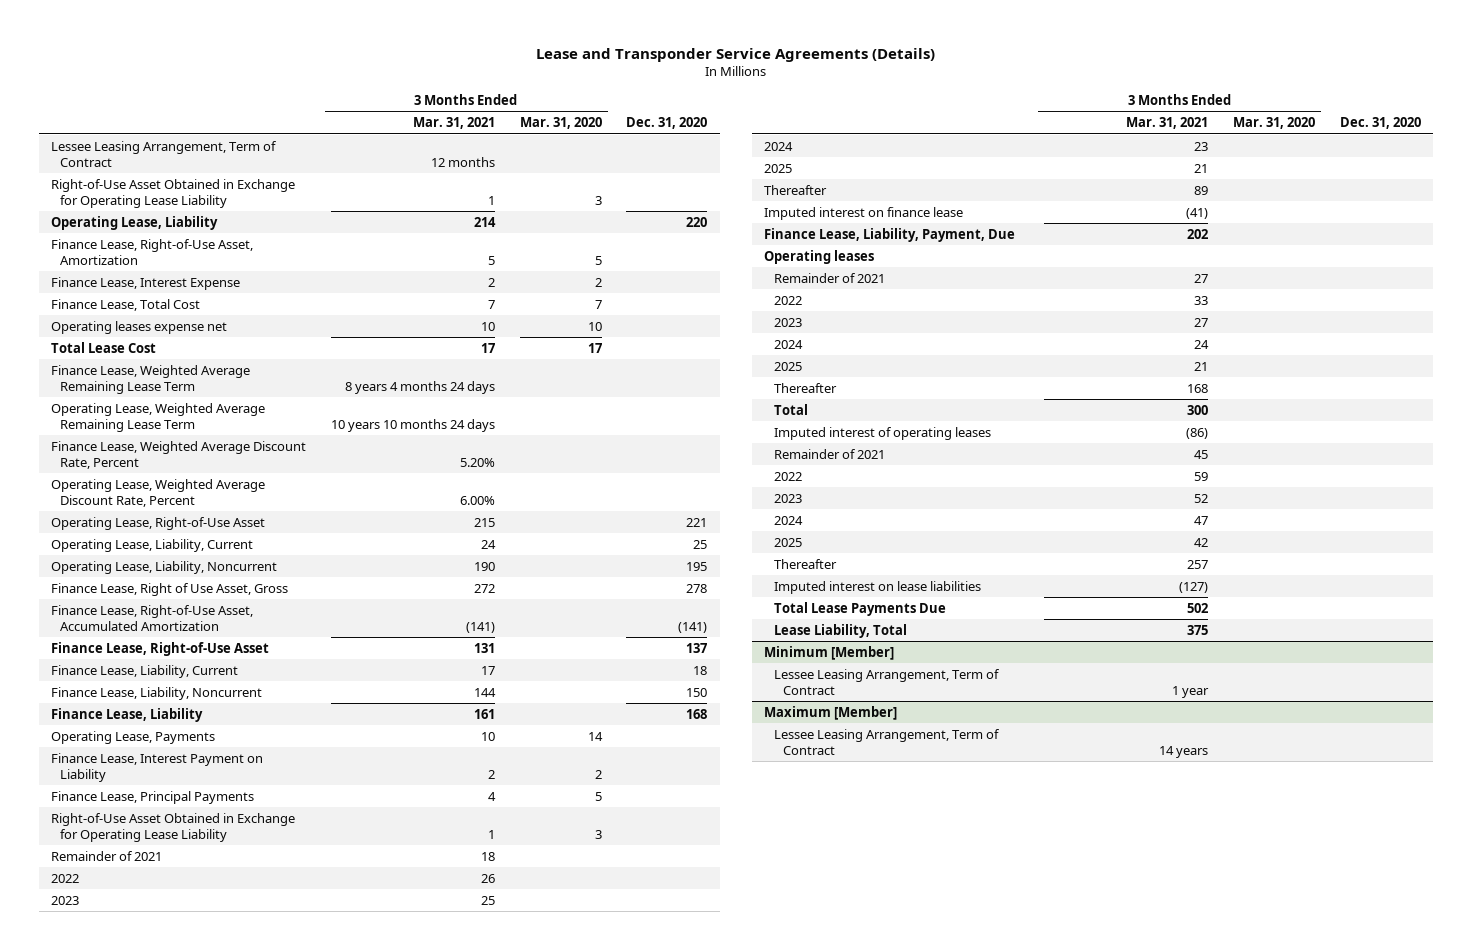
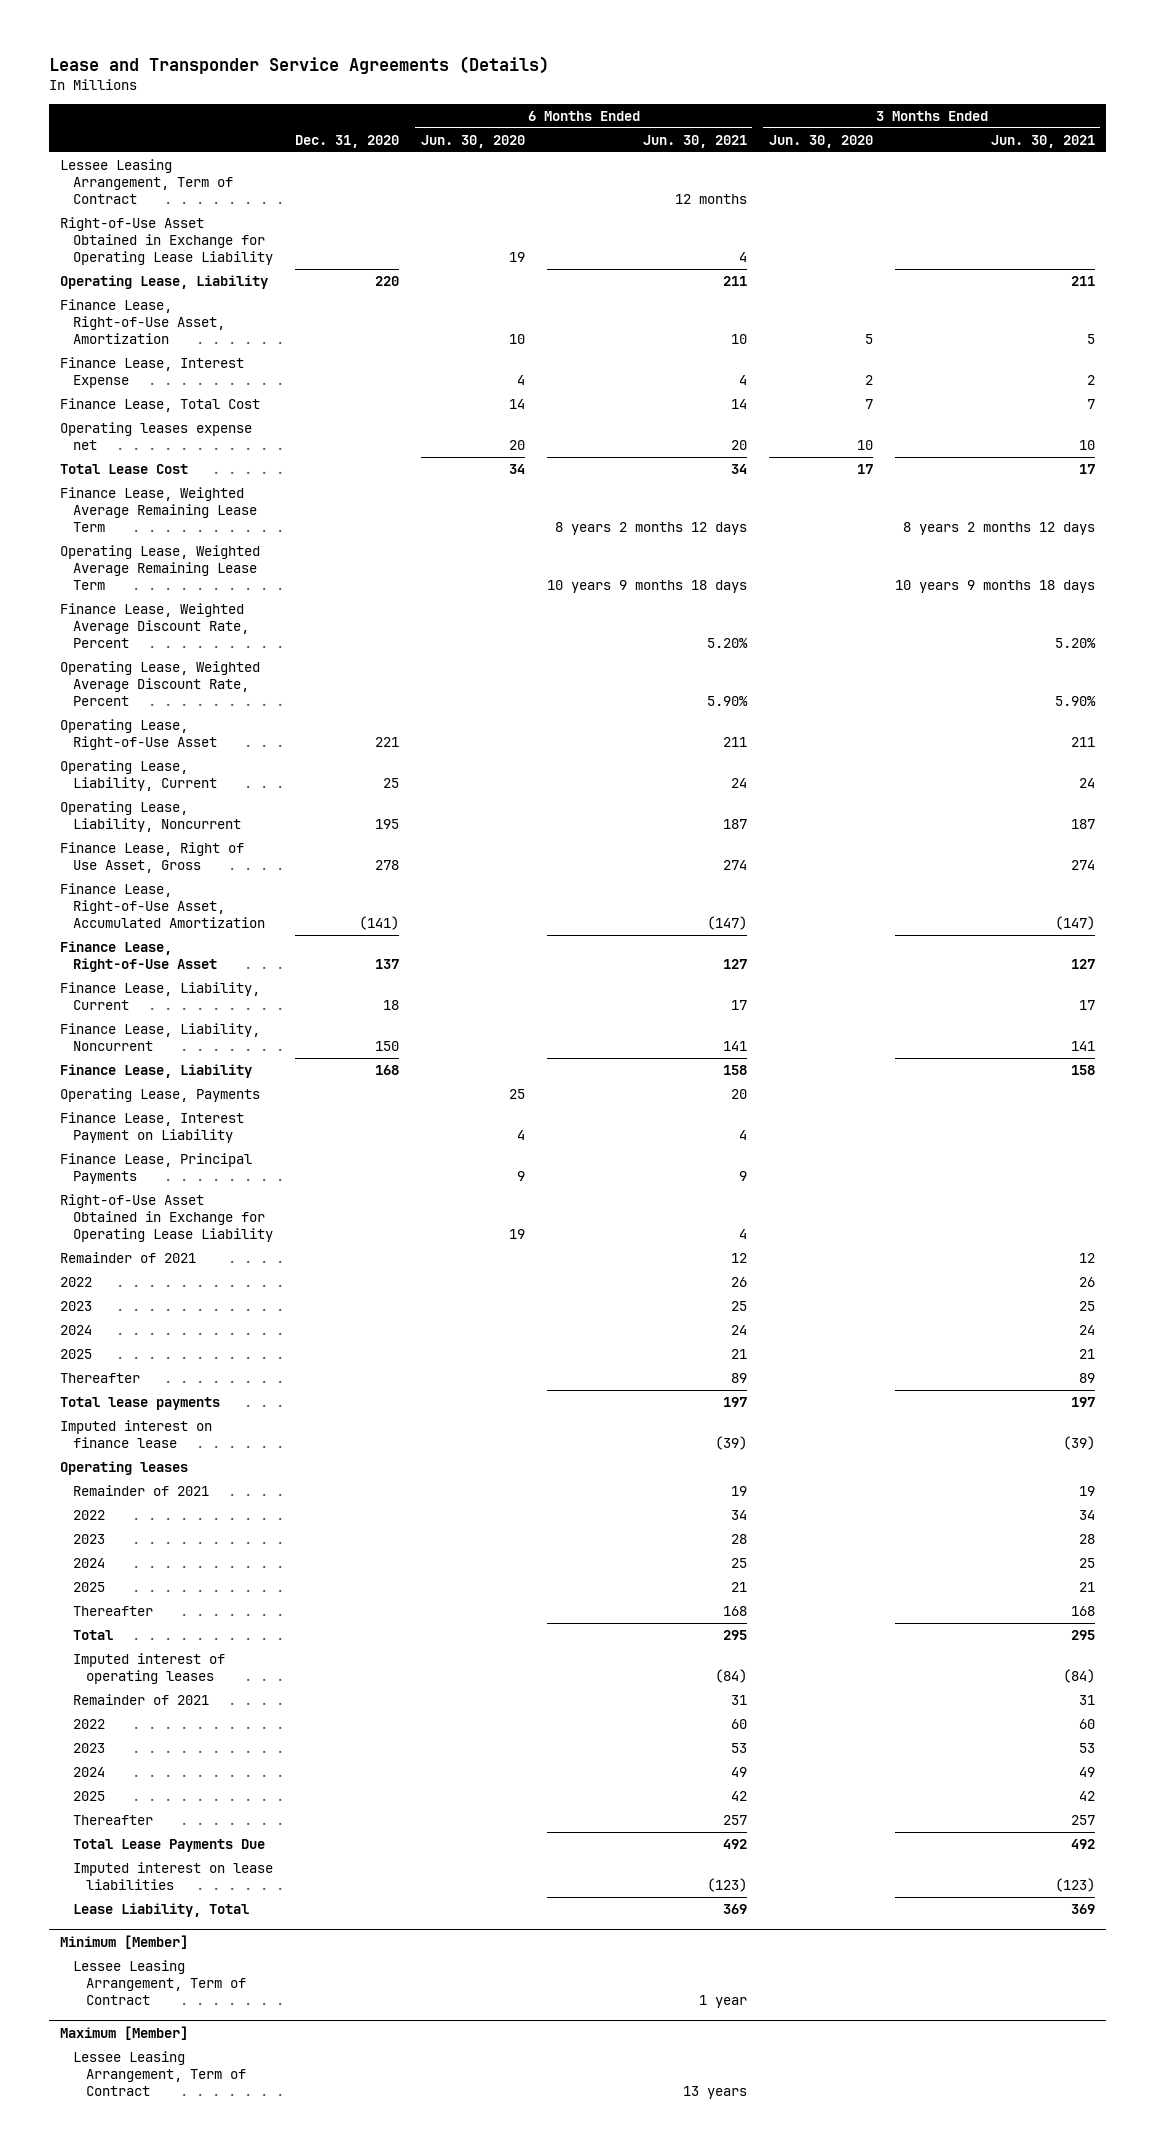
- | 3 Months Ended Mar. 31, 2021 | 3 Months Ended Mar. 31, 2020 | Dec. 31, 2020
+ | Dec. 31, 2020 | 6 Months Ended Jun. 30, 2020 | 6 Months Ended Jun. 30, 2021 | 3 Months Ended Jun. 30, 2020 | 3 Months Ended Jun. 30, 2021
+ Total lease payments | | | 197 | | 197
- Finance Lease, Liability, Payment, Due | 202 | |
moved down: Imputed interest on lease liabilities | | | (123) | | (123)

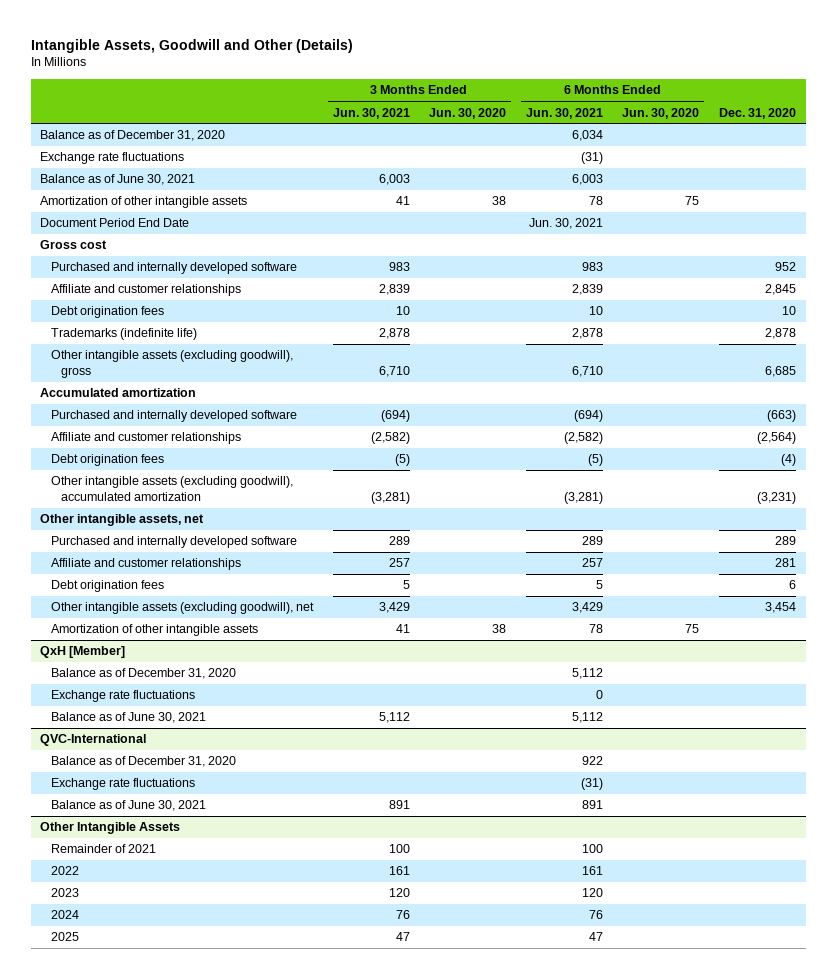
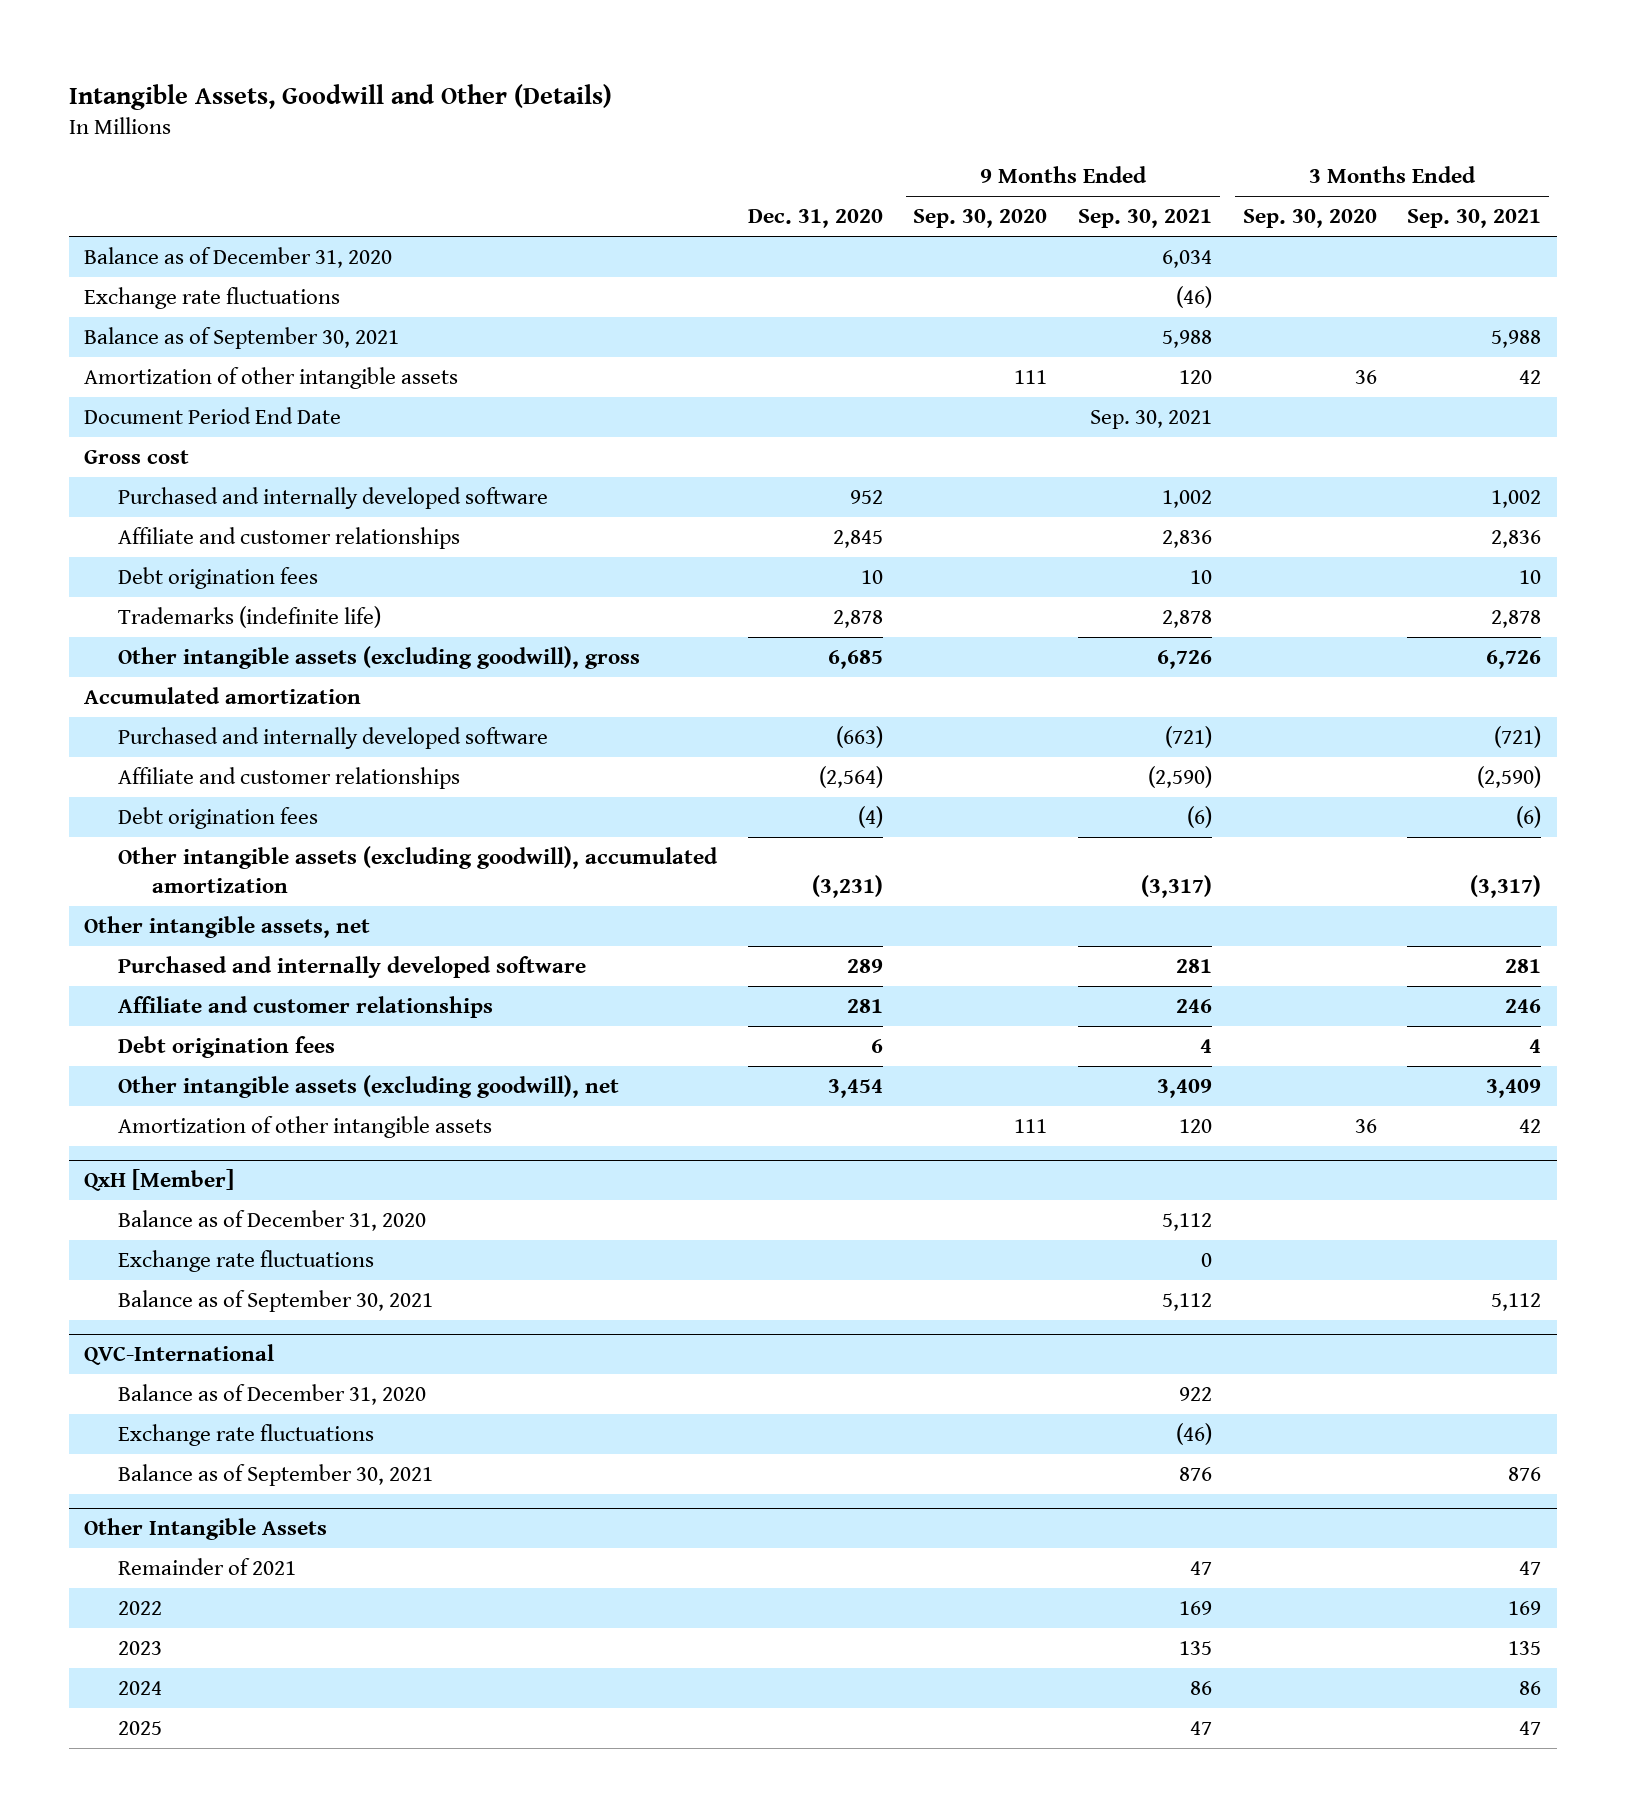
- | 3 Months Ended Jun. 30, 2021 | 3 Months Ended Jun. 30, 2020 | 6 Months Ended Jun. 30, 2021 | 6 Months Ended Jun. 30, 2020 | Dec. 31, 2020
+ | Dec. 31, 2020 | 9 Months Ended Sep. 30, 2020 | 9 Months Ended Sep. 30, 2021 | 3 Months Ended Sep. 30, 2020 | 3 Months Ended Sep. 30, 2021
- Balance as of June 30, 2021 | 6,003 | | 6,003 | |
+ Balance as of September 30, 2021 | | | 5,988 | | 5,988
@ QxH [Member]
- Balance as of June 30, 2021 | 5,112 | | 5,112 | |
+ Balance as of September 30, 2021 | | | 5,112 | | 5,112
@ QVC-International
- Balance as of June 30, 2021 | 891 | | 891 | |
+ Balance as of September 30, 2021 | | | 876 | | 876

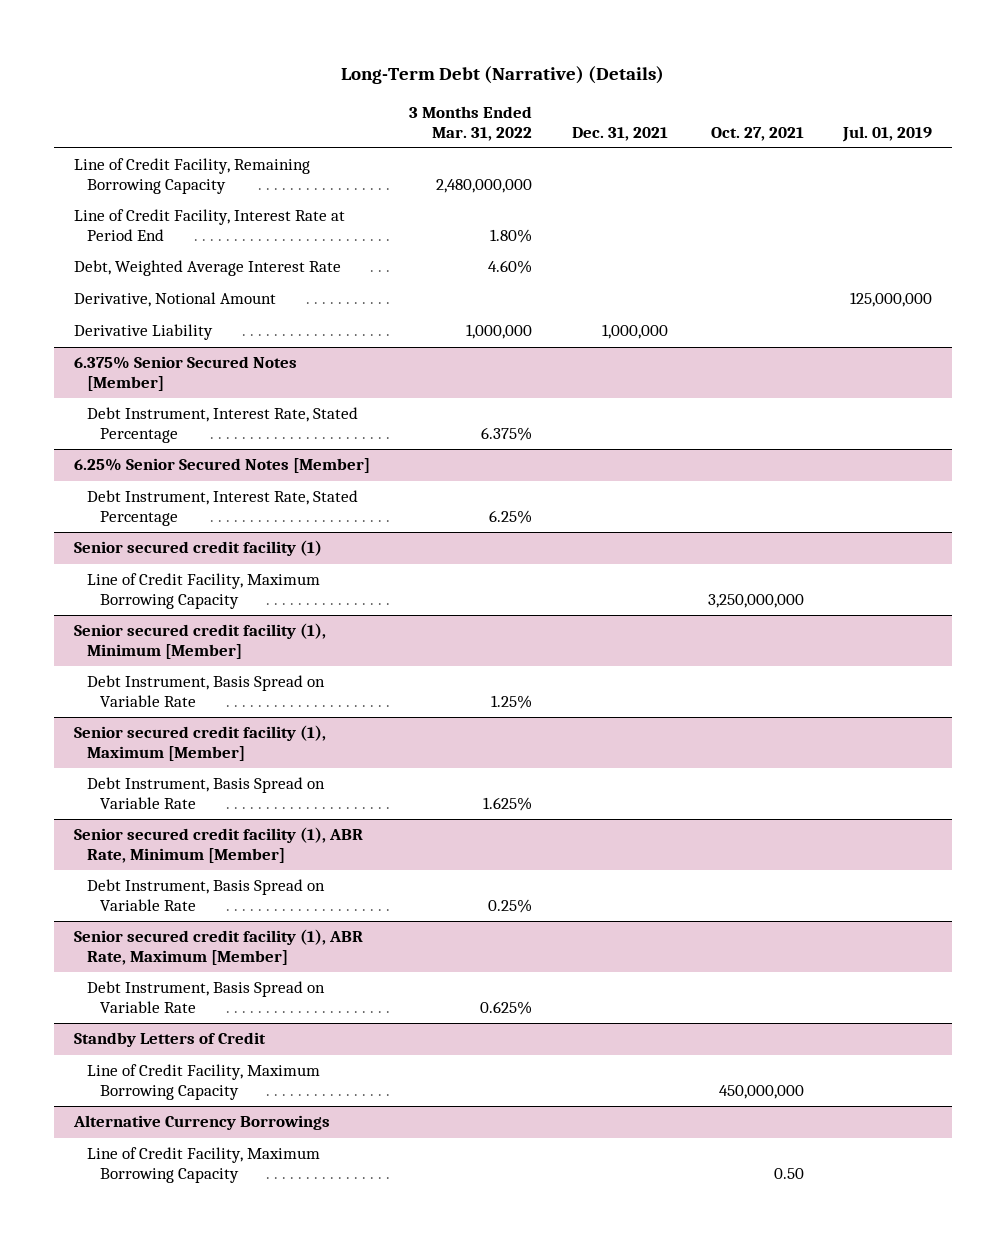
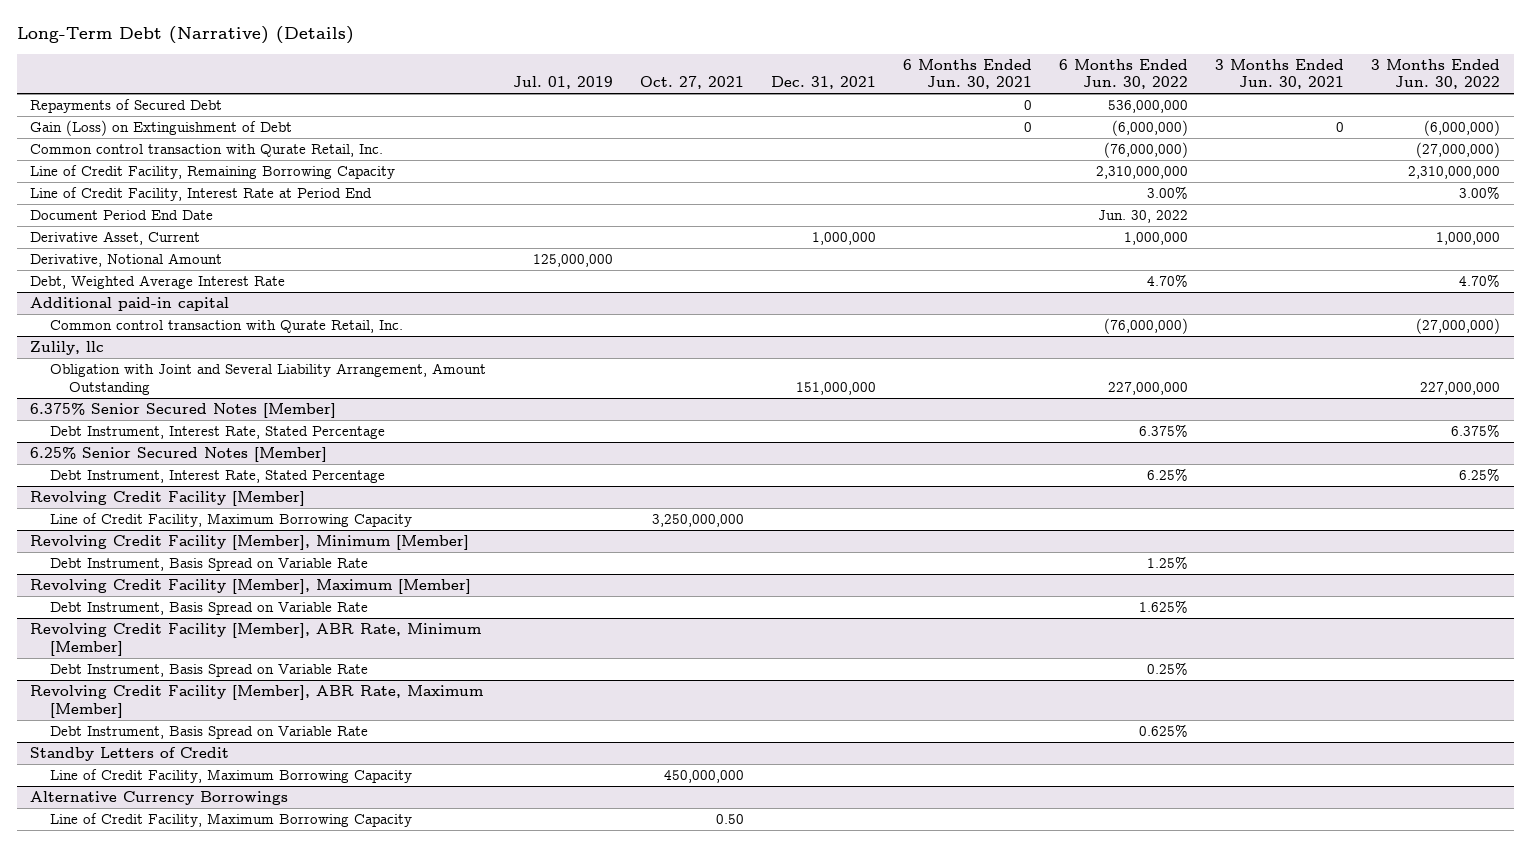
- | 3 Months Ended Mar. 31, 2022 | Dec. 31, 2021 | Oct. 27, 2021 | Jul. 01, 2019
+ | Jul. 01, 2019 | Oct. 27, 2021 | Dec. 31, 2021 | 6 Months Ended Jun. 30, 2021 | 6 Months Ended Jun. 30, 2022 | 3 Months Ended Jun. 30, 2021 | 3 Months Ended Jun. 30, 2022
+ Repayments of Secured Debt | | | | 0 | 536,000,000 | |
+ Gain (Loss) on Extinguishment of Debt | | | | 0 | (6,000,000) | 0 | (6,000,000)
+ Common control transaction with Qurate Retail, Inc. | | | | | (76,000,000) | | (27,000,000)
+ Document Period End Date | | | | | Jun. 30, 2022 | |
+ Derivative Asset, Current | | | 1,000,000 | | 1,000,000 | | 1,000,000
- Derivative Liability | 1,000,000 | 1,000,000 | |
moved down: Debt, Weighted Average Interest Rate | | | | | 4.70% | | 4.70%
+ Additional paid-in capital
+ Common control transaction with Qurate Retail, Inc. | | | | | (76,000,000) | | (27,000,000)
+ Zulily, llc
+ Obligation with Joint and Several Liability Arrangement, Amount Outstanding | | | 151,000,000 | | 227,000,000 | | 227,000,000
- Senior secured credit facility (1)
+ Revolving Credit Facility [Member]
- Senior secured credit facility (1), Minimum [Member]
- Debt Instrument, Basis Spread on Variable Rate | 1.25% | | |
- Senior secured credit facility (1), Maximum [Member]
- Debt Instrument, Basis Spread on Variable Rate | 1.625% | | |
- Senior secured credit facility (1), ABR Rate, Minimum [Member]
+ Revolving Credit Facility [Member], Minimum [Member]
+ Debt Instrument, Basis Spread on Variable Rate | | | | | 1.25% | |
+ Revolving Credit Facility [Member], Maximum [Member]
+ Debt Instrument, Basis Spread on Variable Rate | | | | | 1.625% | |
+ Revolving Credit Facility [Member], ABR Rate, Minimum [Member]
- Senior secured credit facility (1), ABR Rate, Maximum [Member]
+ Revolving Credit Facility [Member], ABR Rate, Maximum [Member]

